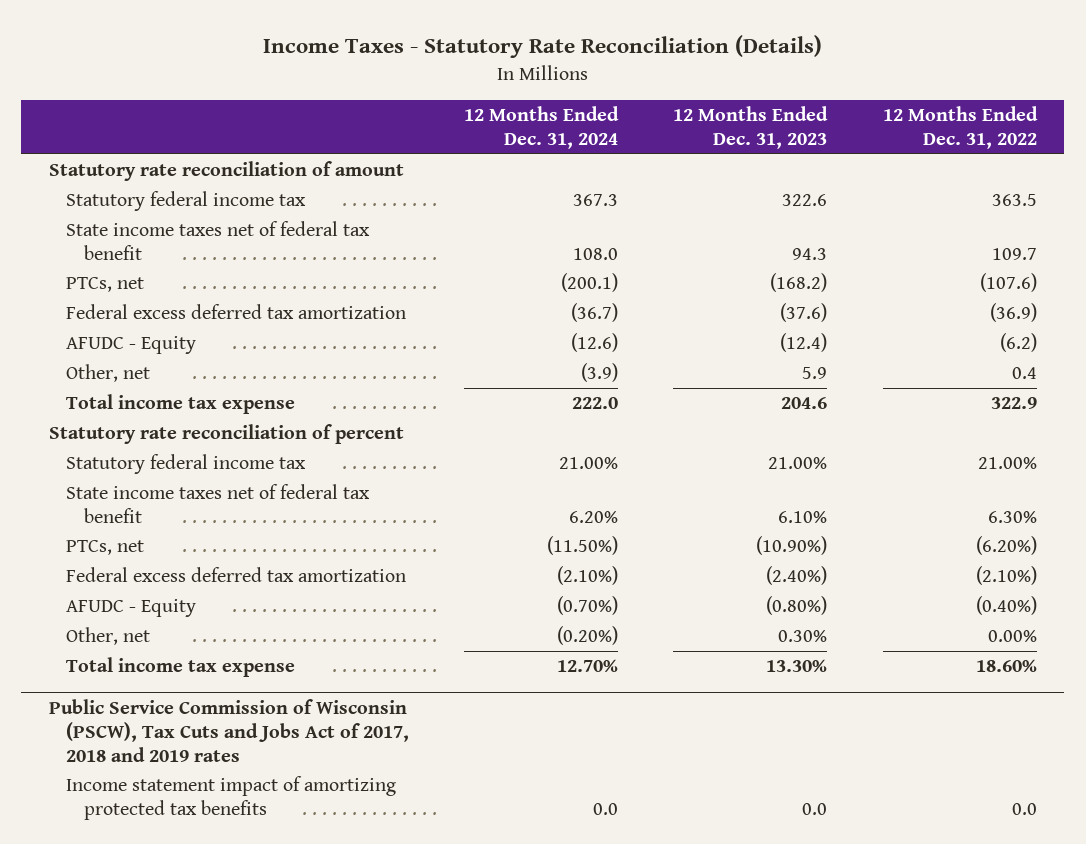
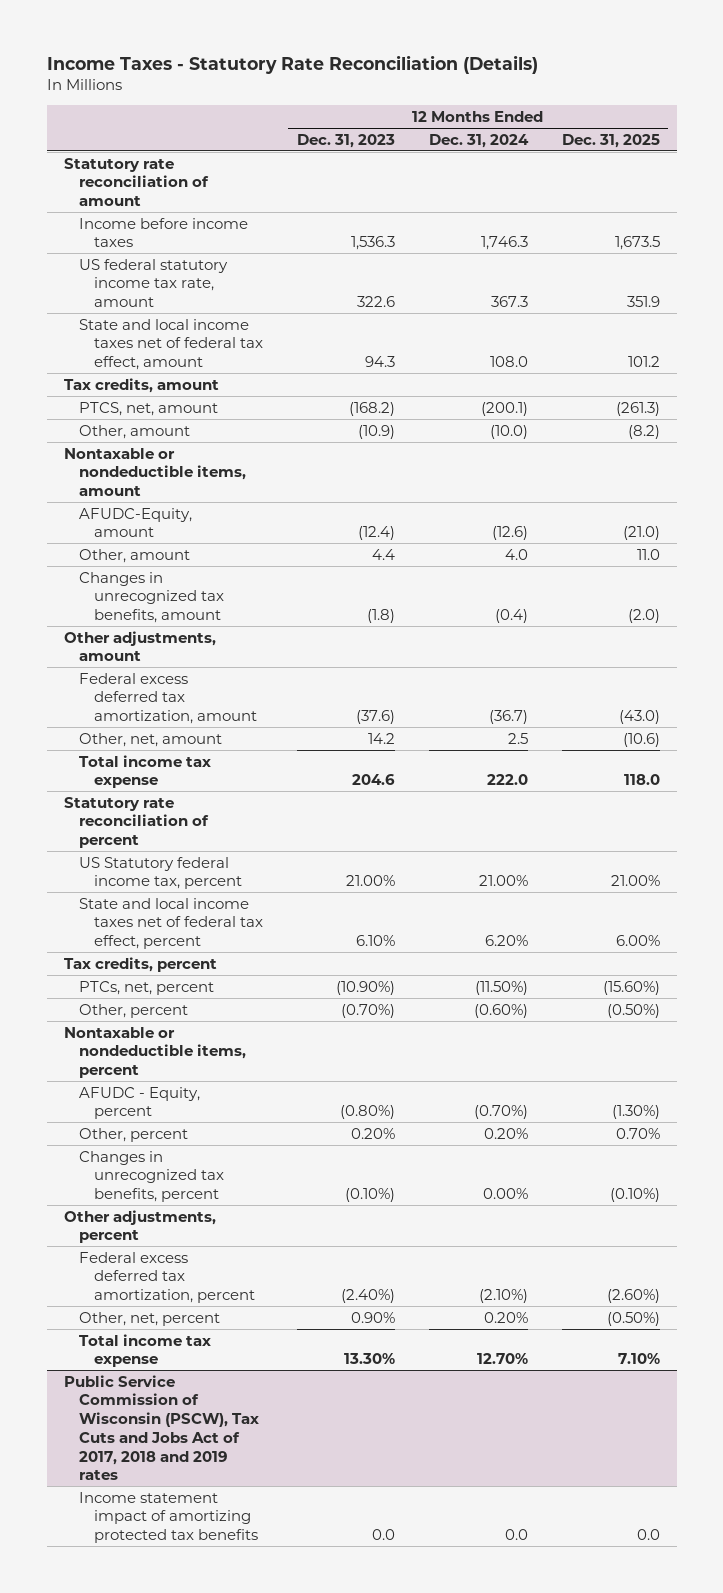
- | 12 Months Ended Dec. 31, 2024 | 12 Months Ended Dec. 31, 2023 | 12 Months Ended Dec. 31, 2022
+ | 12 Months Ended Dec. 31, 2023 | 12 Months Ended Dec. 31, 2024 | 12 Months Ended Dec. 31, 2025
- Statutory federal income tax | 367.3 | 322.6 | 363.5
- State income taxes net of federal tax benefit | 108.0 | 94.3 | 109.7
- PTCs, net | (200.1) | (168.2) | (107.6)
- Federal excess deferred tax amortization | (36.7) | (37.6) | (36.9)
- AFUDC - Equity | (12.6) | (12.4) | (6.2)
- Other, net | (3.9) | 5.9 | 0.4
+ Income before income taxes | 1,536.3 | 1,746.3 | 1,673.5
+ US federal statutory income tax rate, amount | 322.6 | 367.3 | 351.9
+ State and local income taxes net of federal tax effect, amount | 94.3 | 108.0 | 101.2
+ Tax credits, amount
+ PTCS, net, amount | (168.2) | (200.1) | (261.3)
+ Other, amount | (10.9) | (10.0) | (8.2)
+ Nontaxable or nondeductible items, amount
+ AFUDC-Equity, amount | (12.4) | (12.6) | (21.0)
+ Other, amount | 4.4 | 4.0 | 11.0
+ Changes in unrecognized tax benefits, amount | (1.8) | (0.4) | (2.0)
+ Other adjustments, amount
+ Federal excess deferred tax amortization, amount | (37.6) | (36.7) | (43.0)
+ Other, net, amount | 14.2 | 2.5 | (10.6)
- Statutory federal income tax | 21.00% | 21.00% | 21.00%
- State income taxes net of federal tax benefit | 6.20% | 6.10% | 6.30%
- PTCs, net | (11.50%) | (10.90%) | (6.20%)
- Federal excess deferred tax amortization | (2.10%) | (2.40%) | (2.10%)
- AFUDC - Equity | (0.70%) | (0.80%) | (0.40%)
- Other, net | (0.20%) | 0.30% | 0.00%
+ US Statutory federal income tax, percent | 21.00% | 21.00% | 21.00%
+ State and local income taxes net of federal tax effect, percent | 6.10% | 6.20% | 6.00%
+ Tax credits, percent
+ PTCs, net, percent | (10.90%) | (11.50%) | (15.60%)
+ Other, percent | (0.70%) | (0.60%) | (0.50%)
+ Nontaxable or nondeductible items, percent
+ AFUDC - Equity, percent | (0.80%) | (0.70%) | (1.30%)
+ Other, percent | 0.20% | 0.20% | 0.70%
+ Changes in unrecognized tax benefits, percent | (0.10%) | 0.00% | (0.10%)
+ Other adjustments, percent
+ Federal excess deferred tax amortization, percent | (2.40%) | (2.10%) | (2.60%)
+ Other, net, percent | 0.90% | 0.20% | (0.50%)

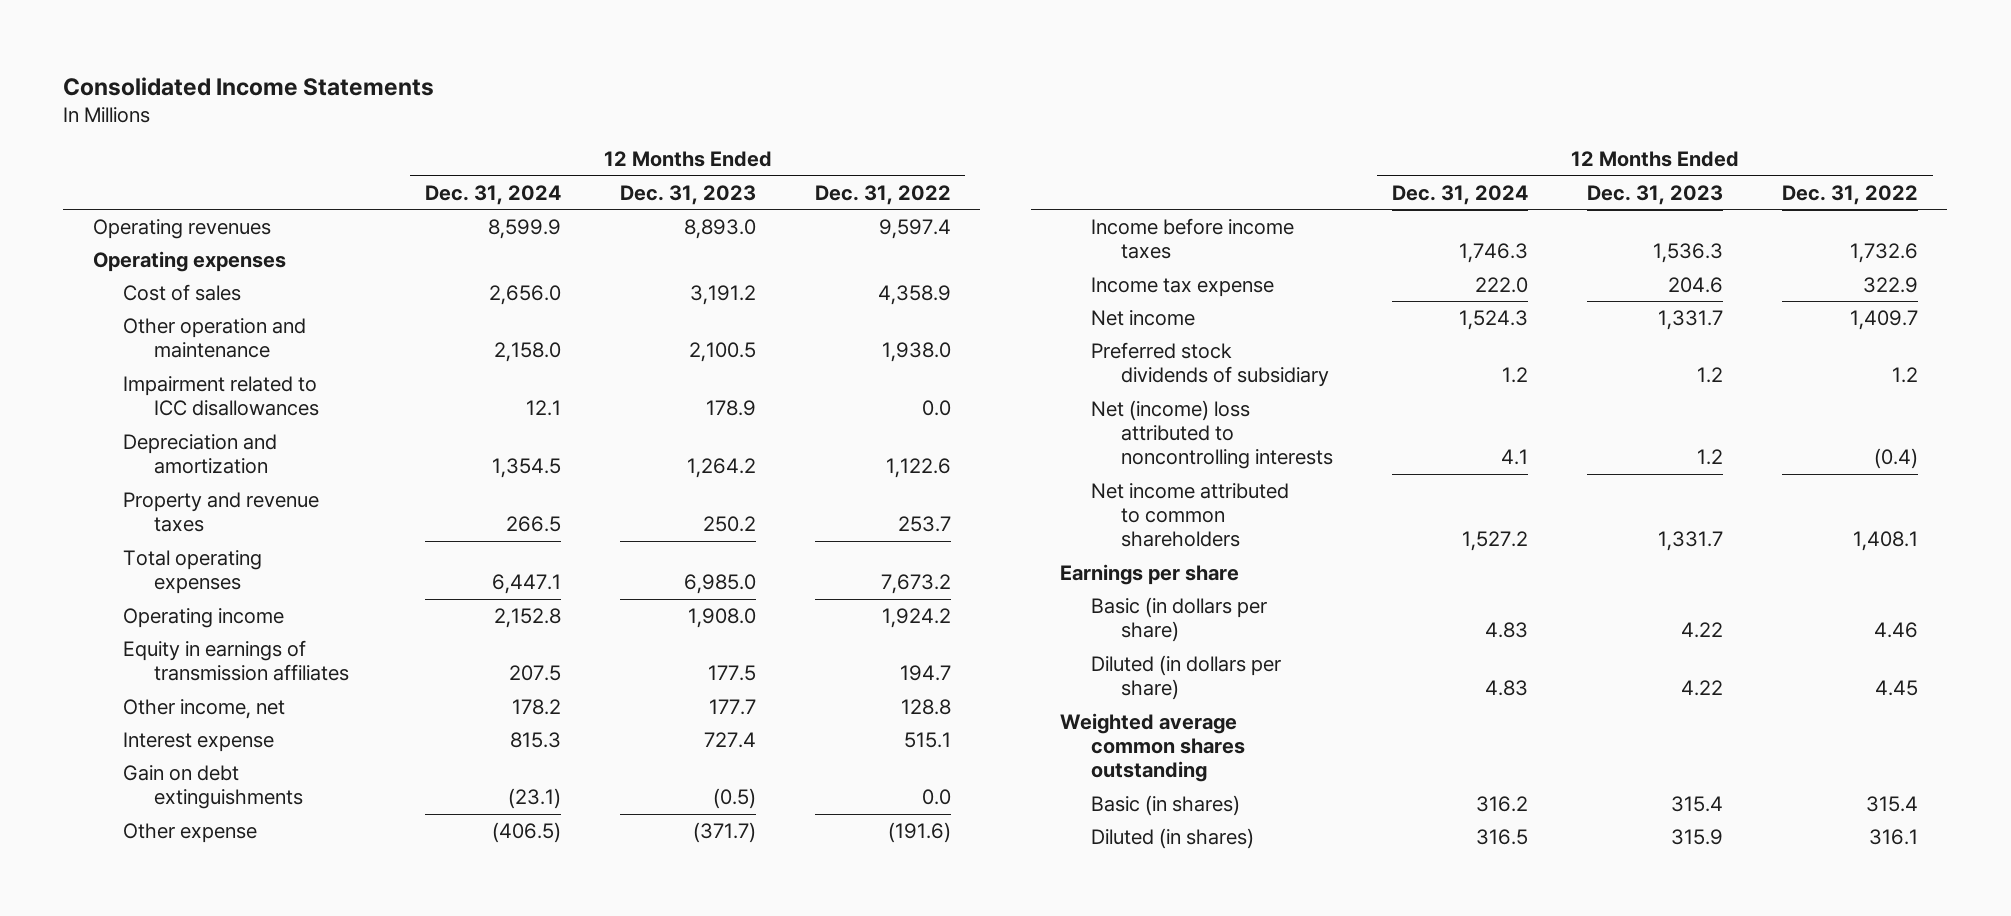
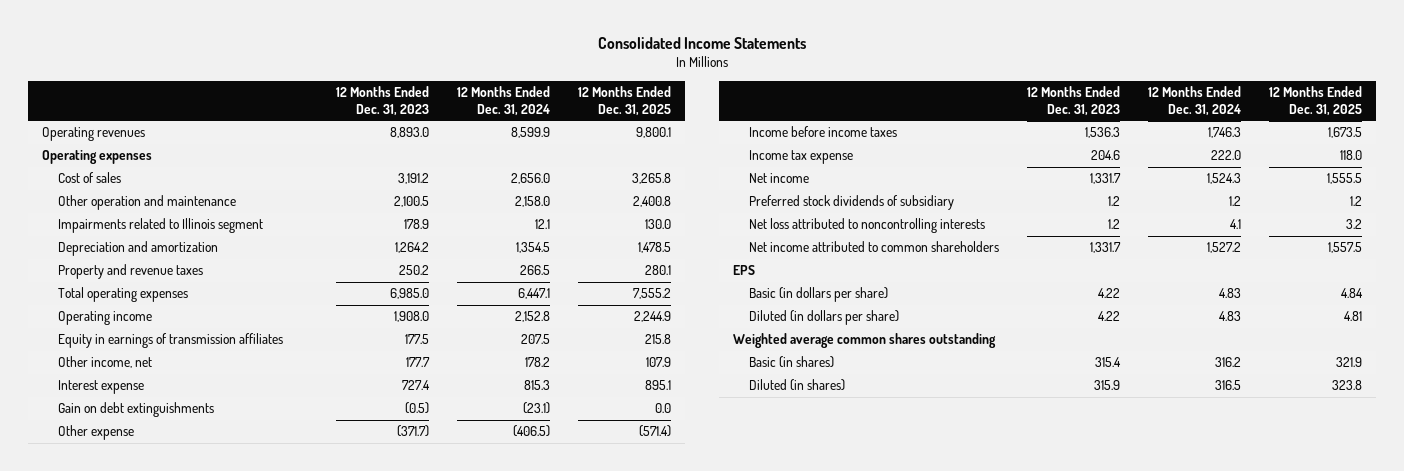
- | 12 Months Ended Dec. 31, 2024 | 12 Months Ended Dec. 31, 2023 | 12 Months Ended Dec. 31, 2022
+ | 12 Months Ended Dec. 31, 2023 | 12 Months Ended Dec. 31, 2024 | 12 Months Ended Dec. 31, 2025
- Impairment related to ICC disallowances | 12.1 | 178.9 | 0.0
+ Impairments related to Illinois segment | 178.9 | 12.1 | 130.0
- Net (income) loss attributed to noncontrolling interests | 4.1 | 1.2 | (0.4)
+ Net loss attributed to noncontrolling interests | 1.2 | 4.1 | 3.2
- Earnings per share
+ EPS

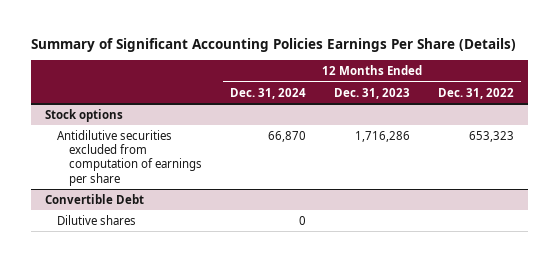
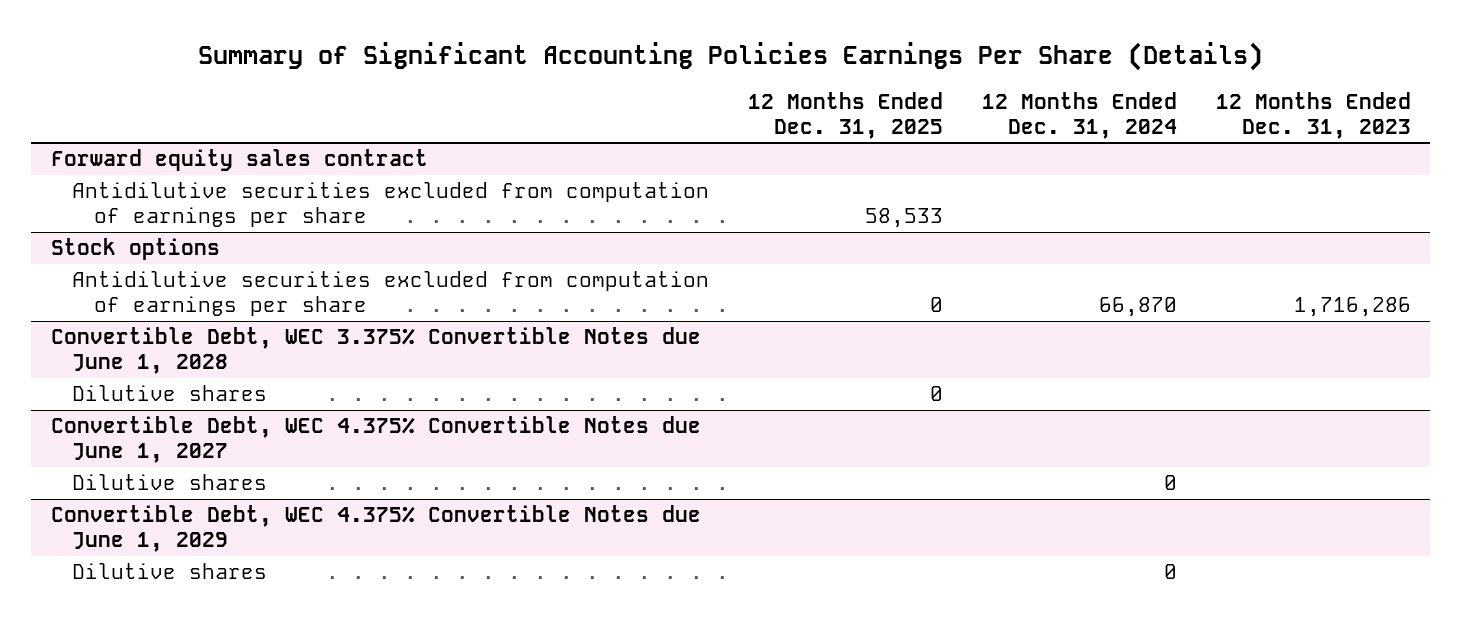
- | 12 Months Ended Dec. 31, 2024 | 12 Months Ended Dec. 31, 2023 | 12 Months Ended Dec. 31, 2022
+ | 12 Months Ended Dec. 31, 2025 | 12 Months Ended Dec. 31, 2024 | 12 Months Ended Dec. 31, 2023
+ Forward equity sales contract
+ Antidilutive securities excluded from computation of earnings per share | 58,533 | |
- Convertible Debt
+ Convertible Debt, WEC 3.375% Convertible Notes due June 1, 2028
+ Dilutive shares | 0 | |
+ Convertible Debt, WEC 4.375% Convertible Notes due June 1, 2027
+ Convertible Debt, WEC 4.375% Convertible Notes due June 1, 2029
+ Dilutive shares | | 0 |

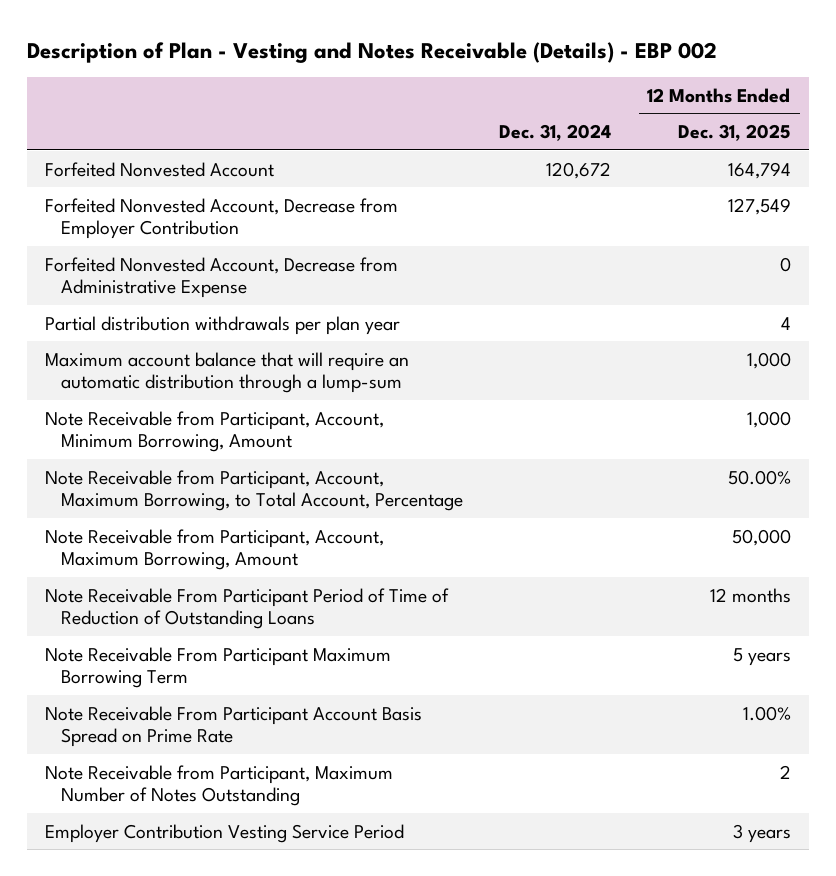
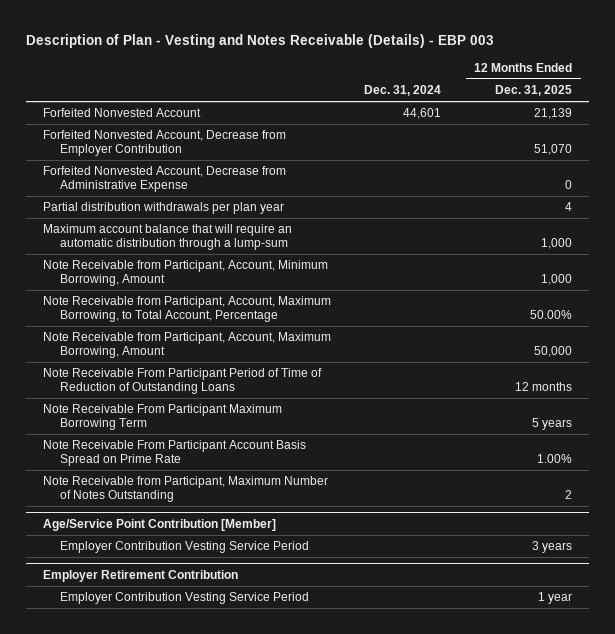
- Description of Plan - Vesting and Notes Receivable (Details) - EBP 002
+ Description of Plan - Vesting and Notes Receivable (Details) - EBP 003
- Forfeited Nonvested Account | 120,672 | 164,794
- Forfeited Nonvested Account, Decrease from Employer Contribution | | 127,549
+ Forfeited Nonvested Account | 44,601 | 21,139
+ Forfeited Nonvested Account, Decrease from Employer Contribution | | 51,070
+ Age/Service Point Contribution [Member]
+ Employer Retirement Contribution
+ Employer Contribution Vesting Service Period | | 1 year

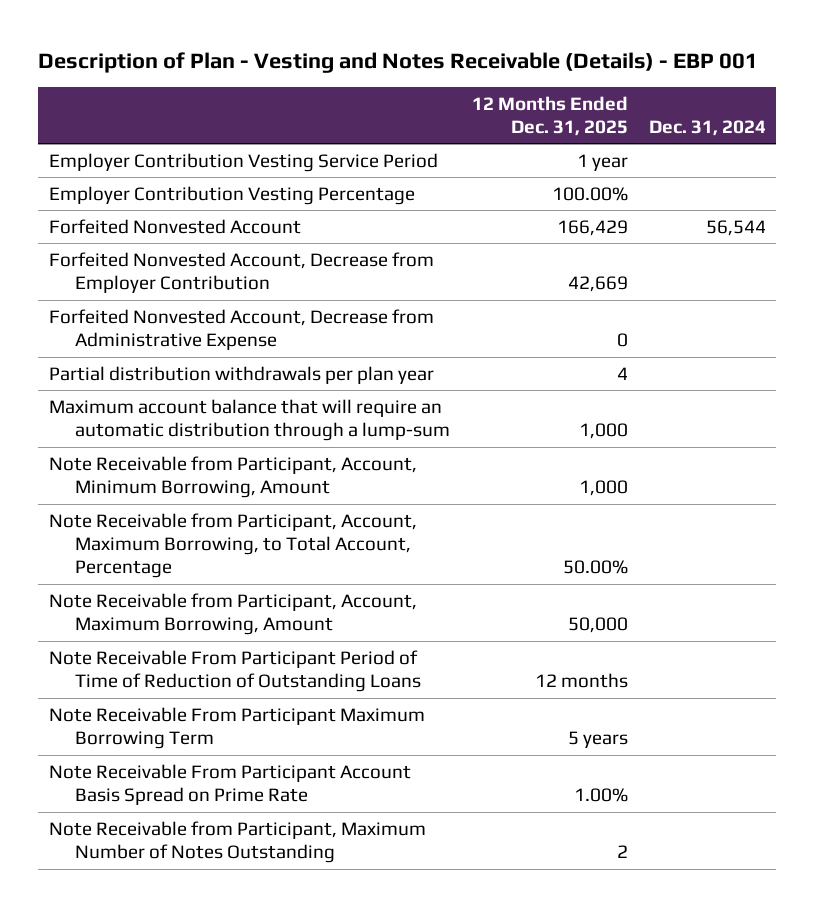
- Description of Plan - Vesting and Notes Receivable (Details) - EBP 003
+ Description of Plan - Vesting and Notes Receivable (Details) - EBP 001
- | Dec. 31, 2024 | 12 Months Ended Dec. 31, 2025
+ | 12 Months Ended Dec. 31, 2025 | Dec. 31, 2024
- Forfeited Nonvested Account | 44,601 | 21,139
- Forfeited Nonvested Account, Decrease from Employer Contribution | | 51,070
+ Employer Contribution Vesting Service Period | 1 year |
+ Employer Contribution Vesting Percentage | 100.00% |
+ Forfeited Nonvested Account | 166,429 | 56,544
+ Forfeited Nonvested Account, Decrease from Employer Contribution | 42,669 |
- Age/Service Point Contribution [Member]
- Employer Contribution Vesting Service Period | | 3 years
- Employer Retirement Contribution
- Employer Contribution Vesting Service Period | | 1 year

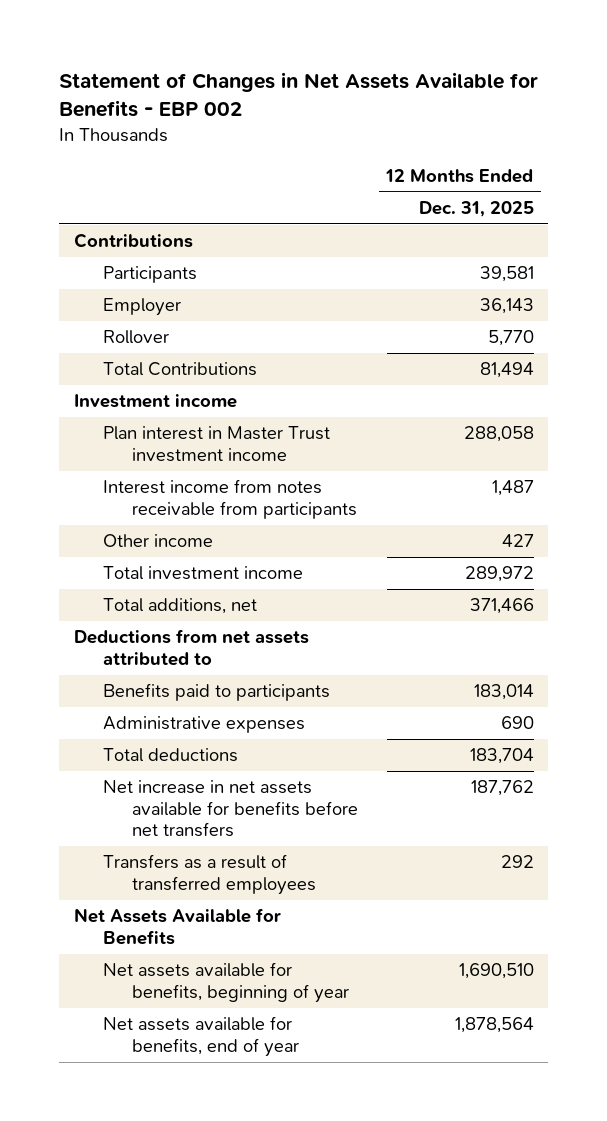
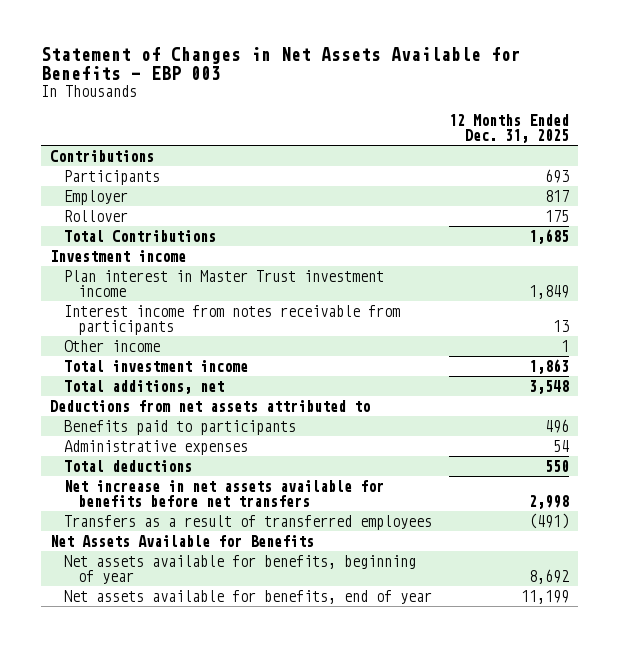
- Statement of Changes in Net Assets Available for Benefits - EBP 002
+ Statement of Changes in Net Assets Available for Benefits - EBP 003
- Participants | 39,581
- Employer | 36,143
- Rollover | 5,770
- Total Contributions | 81,494
+ Participants | 693
+ Employer | 817
+ Rollover | 175
+ Total Contributions | 1,685
- Plan interest in Master Trust investment income | 288,058
- Interest income from notes receivable from participants | 1,487
- Other income | 427
- Total investment income | 289,972
- Total additions, net | 371,466
+ Plan interest in Master Trust investment income | 1,849
+ Interest income from notes receivable from participants | 13
+ Other income | 1
+ Total investment income | 1,863
+ Total additions, net | 3,548
- Benefits paid to participants | 183,014
- Administrative expenses | 690
- Total deductions | 183,704
- Net increase in net assets available for benefits before net transfers | 187,762
- Transfers as a result of transferred employees | 292
+ Benefits paid to participants | 496
+ Administrative expenses | 54
+ Total deductions | 550
+ Net increase in net assets available for benefits before net transfers | 2,998
+ Transfers as a result of transferred employees | (491)
- Net assets available for benefits, beginning of year | 1,690,510
- Net assets available for benefits, end of year | 1,878,564
+ Net assets available for benefits, beginning of year | 8,692
+ Net assets available for benefits, end of year | 11,199

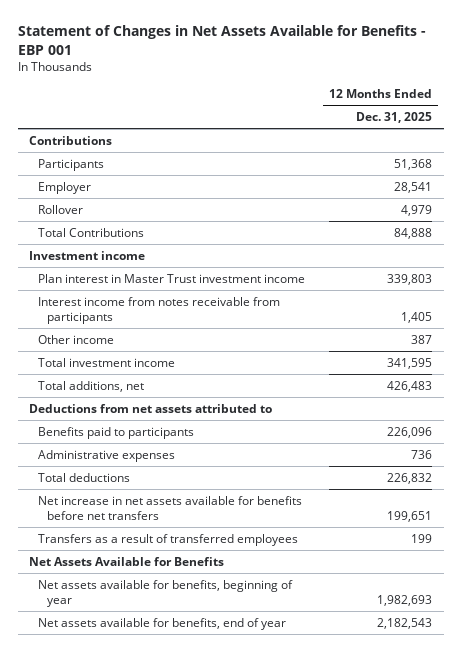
- Statement of Changes in Net Assets Available for Benefits - EBP 003
+ Statement of Changes in Net Assets Available for Benefits - EBP 001
- Participants | 693
- Employer | 817
- Rollover | 175
- Total Contributions | 1,685
+ Participants | 51,368
+ Employer | 28,541
+ Rollover | 4,979
+ Total Contributions | 84,888
- Plan interest in Master Trust investment income | 1,849
- Interest income from notes receivable from participants | 13
- Other income | 1
- Total investment income | 1,863
- Total additions, net | 3,548
+ Plan interest in Master Trust investment income | 339,803
+ Interest income from notes receivable from participants | 1,405
+ Other income | 387
+ Total investment income | 341,595
+ Total additions, net | 426,483
- Benefits paid to participants | 496
- Administrative expenses | 54
- Total deductions | 550
- Net increase in net assets available for benefits before net transfers | 2,998
- Transfers as a result of transferred employees | (491)
+ Benefits paid to participants | 226,096
+ Administrative expenses | 736
+ Total deductions | 226,832
+ Net increase in net assets available for benefits before net transfers | 199,651
+ Transfers as a result of transferred employees | 199
- Net assets available for benefits, beginning of year | 8,692
- Net assets available for benefits, end of year | 11,199
+ Net assets available for benefits, beginning of year | 1,982,693
+ Net assets available for benefits, end of year | 2,182,543

